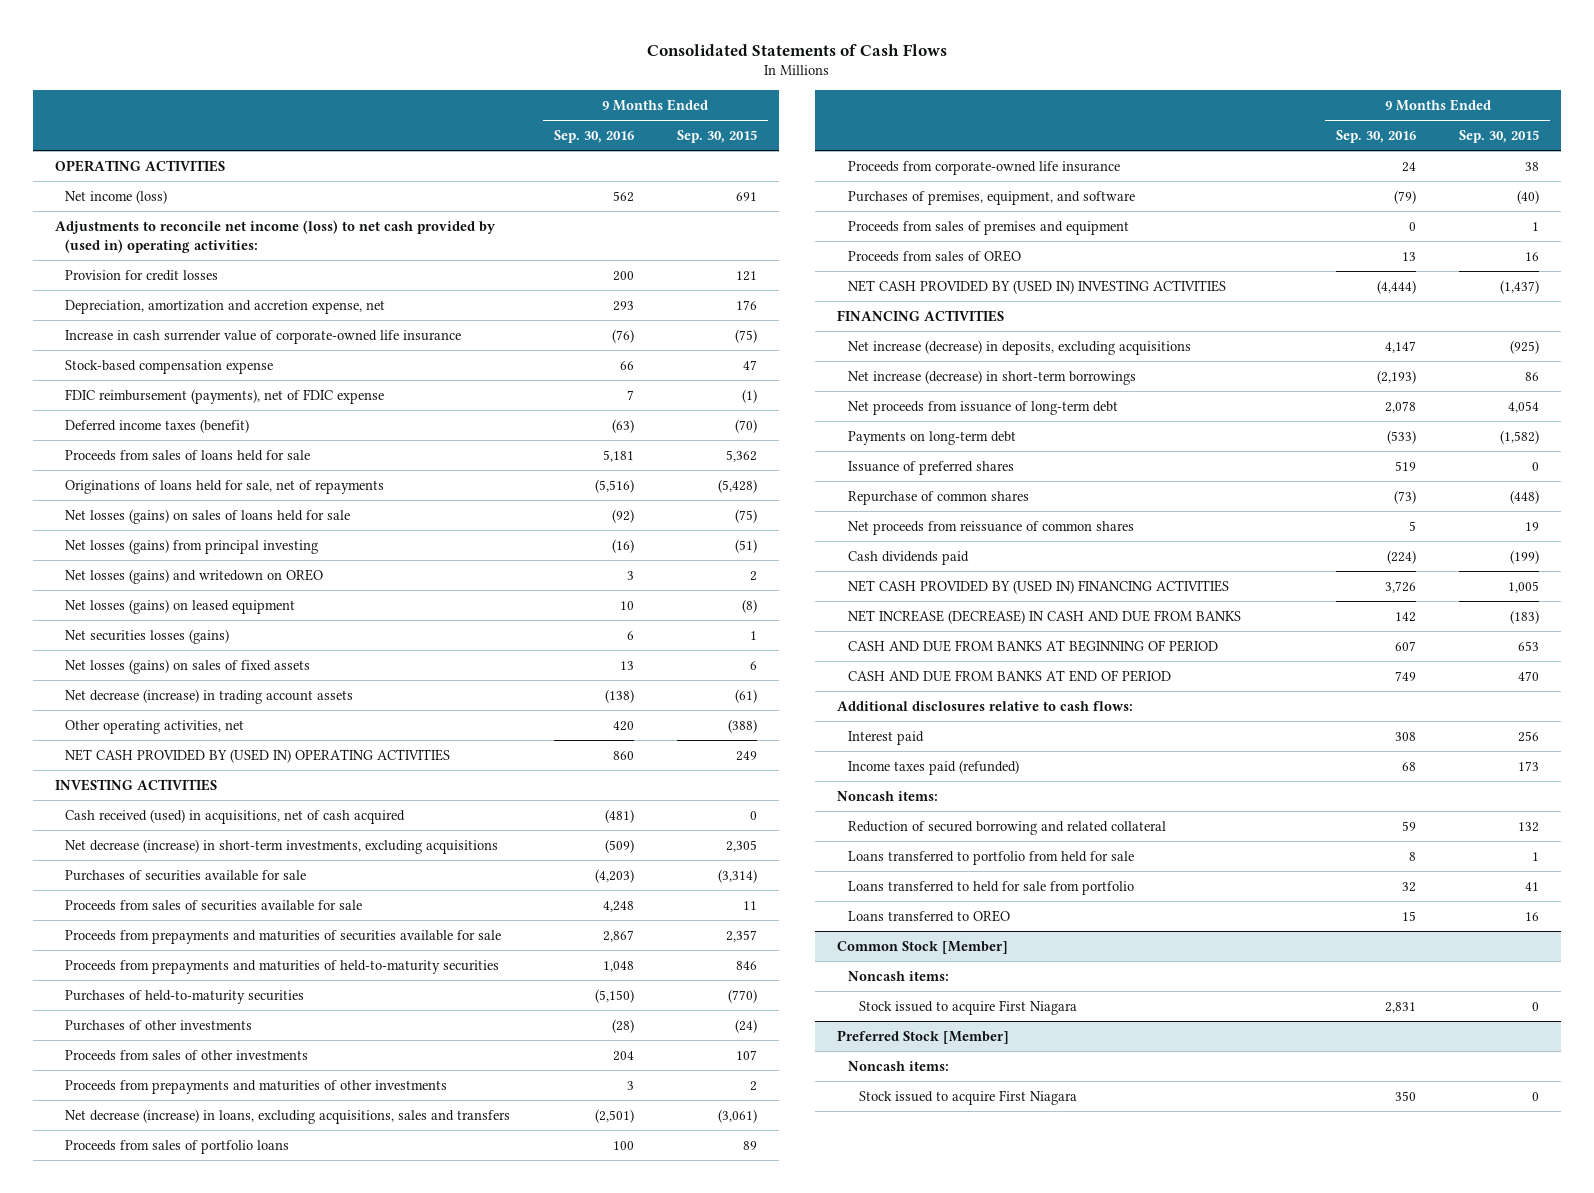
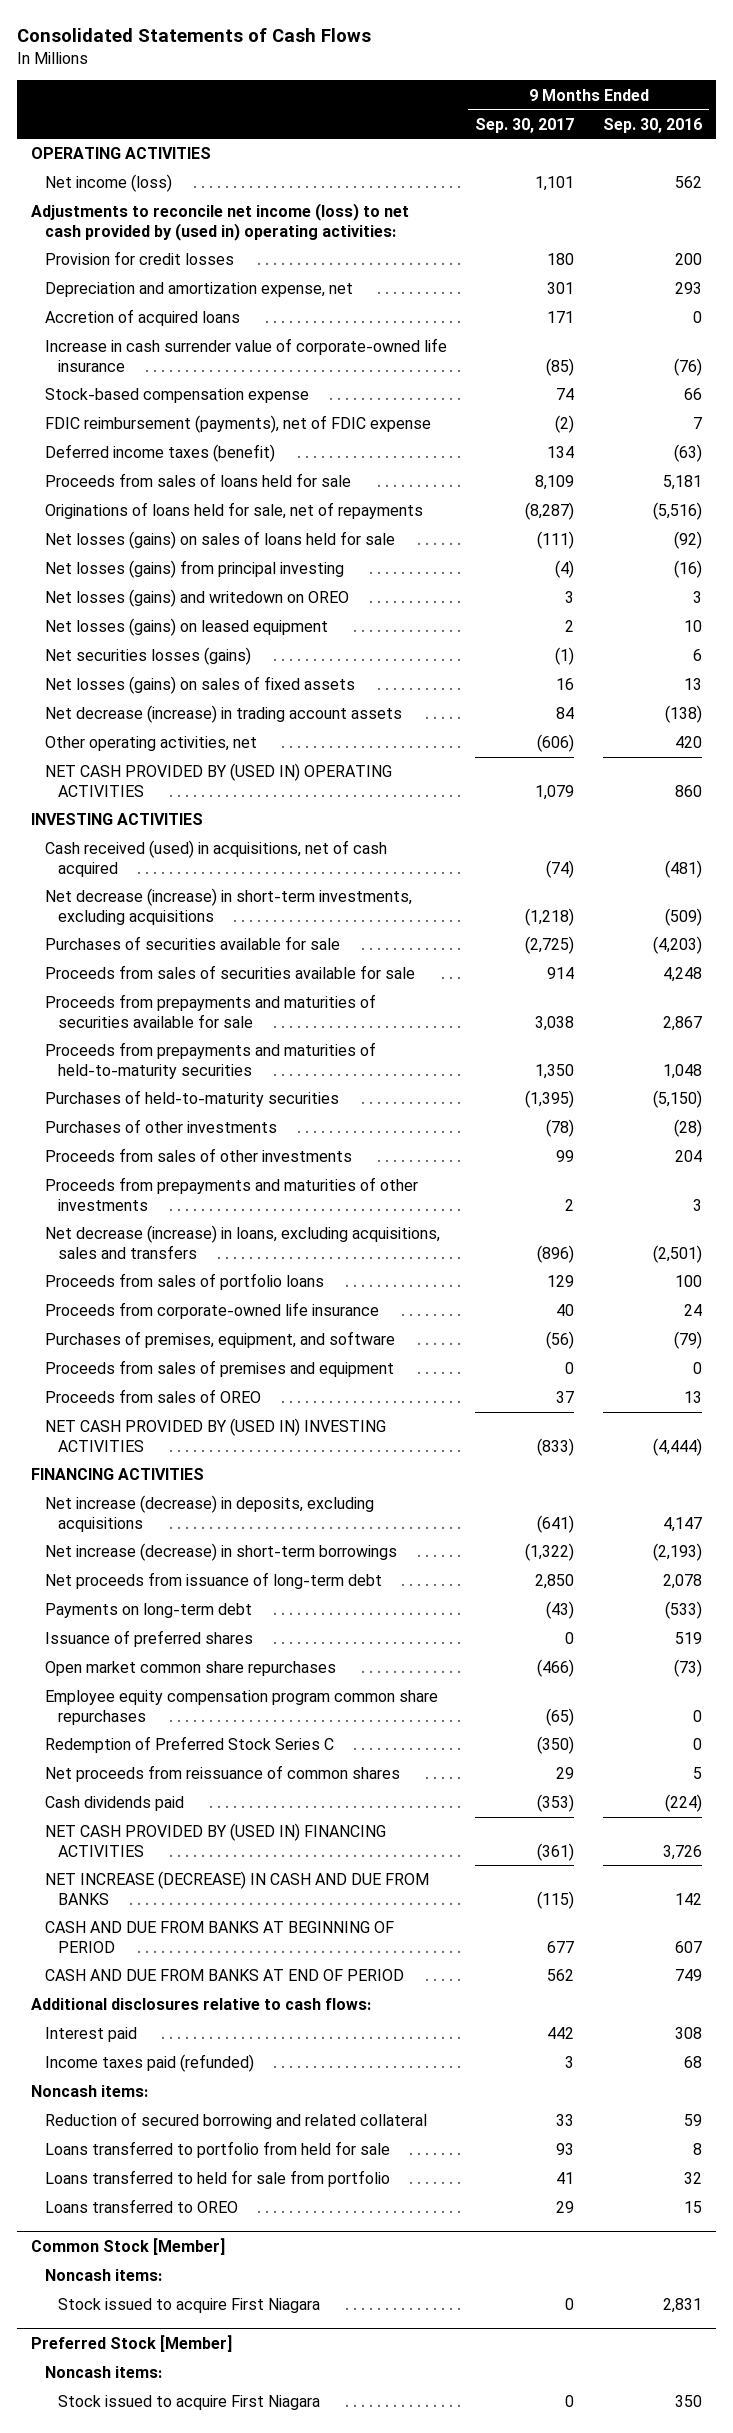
- | 9 Months Ended Sep. 30, 2016 | 9 Months Ended Sep. 30, 2015
+ | 9 Months Ended Sep. 30, 2017 | 9 Months Ended Sep. 30, 2016
- Depreciation, amortization and accretion expense, net | 293 | 176
+ Depreciation and amortization expense, net | 301 | 293
+ Accretion of acquired loans | 171 | 0
- Repurchase of common shares | (73) | (448)
+ Open market common share repurchases | (466) | (73)
+ Employee equity compensation program common share repurchases | (65) | 0
+ Redemption of Preferred Stock Series C | (350) | 0

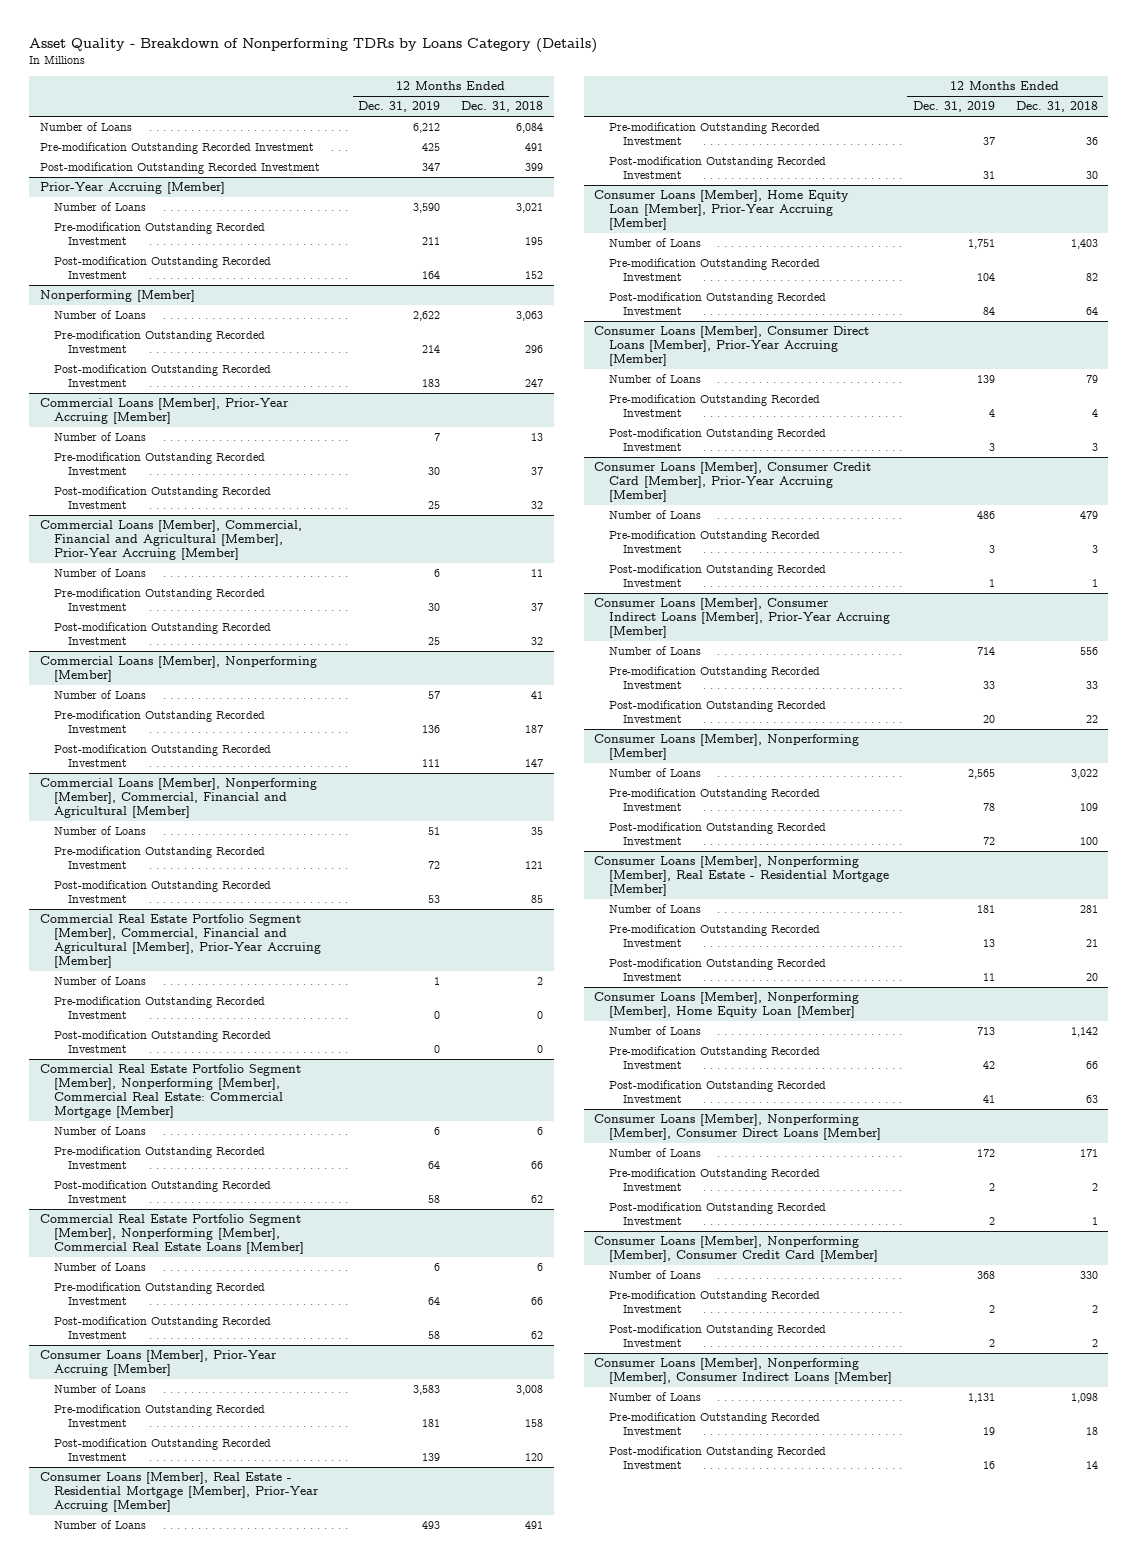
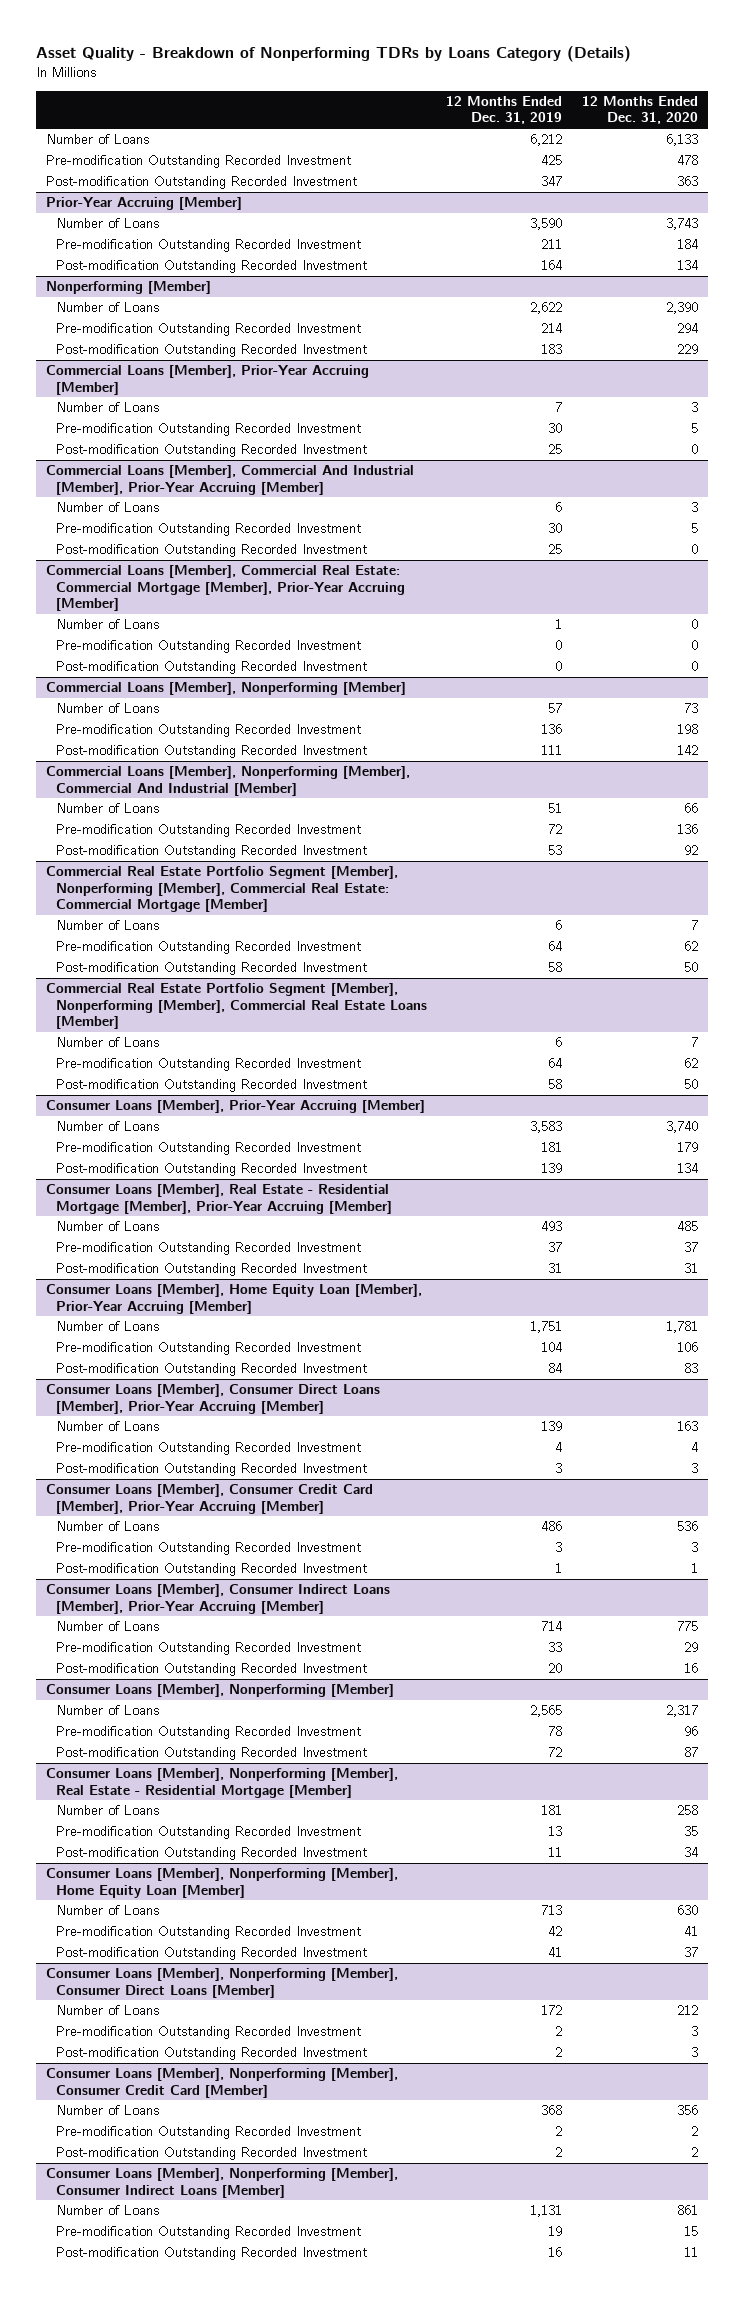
- | 12 Months Ended Dec. 31, 2019 | 12 Months Ended Dec. 31, 2018
+ | 12 Months Ended Dec. 31, 2019 | 12 Months Ended Dec. 31, 2020
- Commercial Loans [Member], Commercial, Financial and Agricultural [Member], Prior-Year Accruing [Member]
+ Commercial Loans [Member], Commercial And Industrial [Member], Prior-Year Accruing [Member]
+ Commercial Loans [Member], Commercial Real Estate: Commercial Mortgage [Member], Prior-Year Accruing [Member]
+ Number of Loans | 1 | 0
+ Pre-modification Outstanding Recorded Investment | 0 | 0
+ Post-modification Outstanding Recorded Investment | 0 | 0
- Commercial Loans [Member], Nonperforming [Member], Commercial, Financial and Agricultural [Member]
+ Commercial Loans [Member], Nonperforming [Member], Commercial And Industrial [Member]
- Commercial Real Estate Portfolio Segment [Member], Commercial, Financial and Agricultural [Member], Prior-Year Accruing [Member]
- Number of Loans | 1 | 2
- Pre-modification Outstanding Recorded Investment | 0 | 0
- Post-modification Outstanding Recorded Investment | 0 | 0

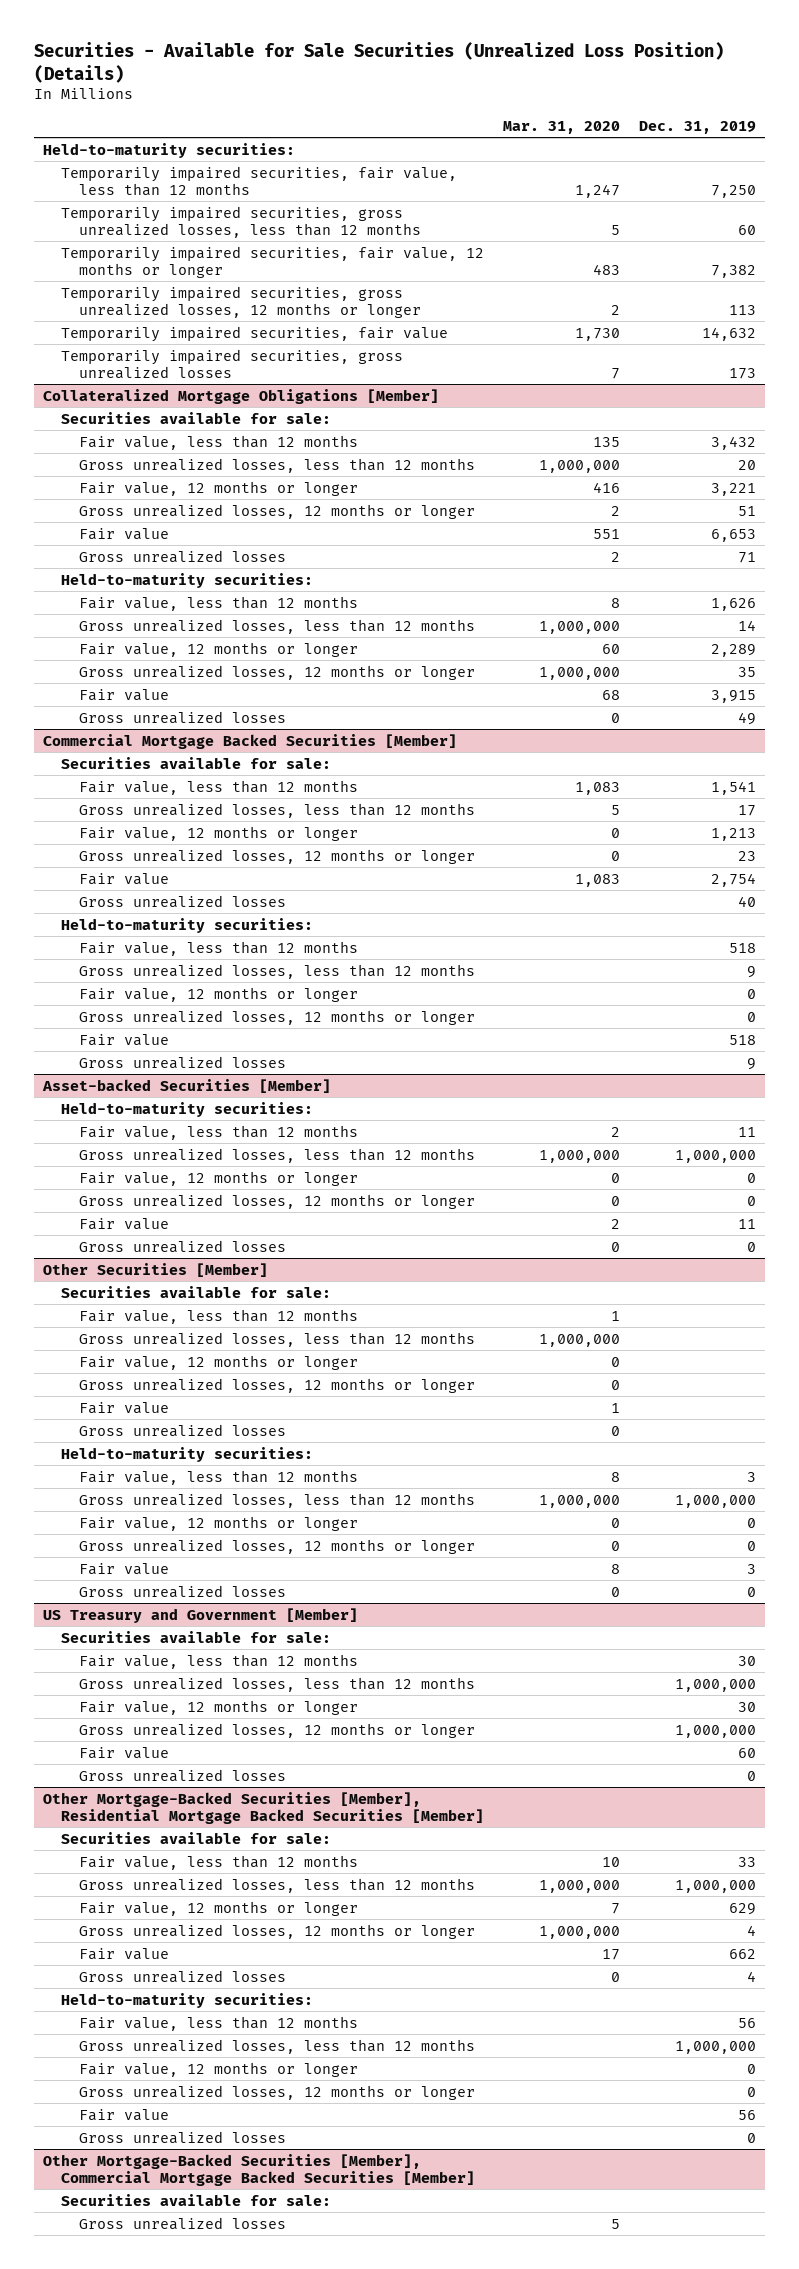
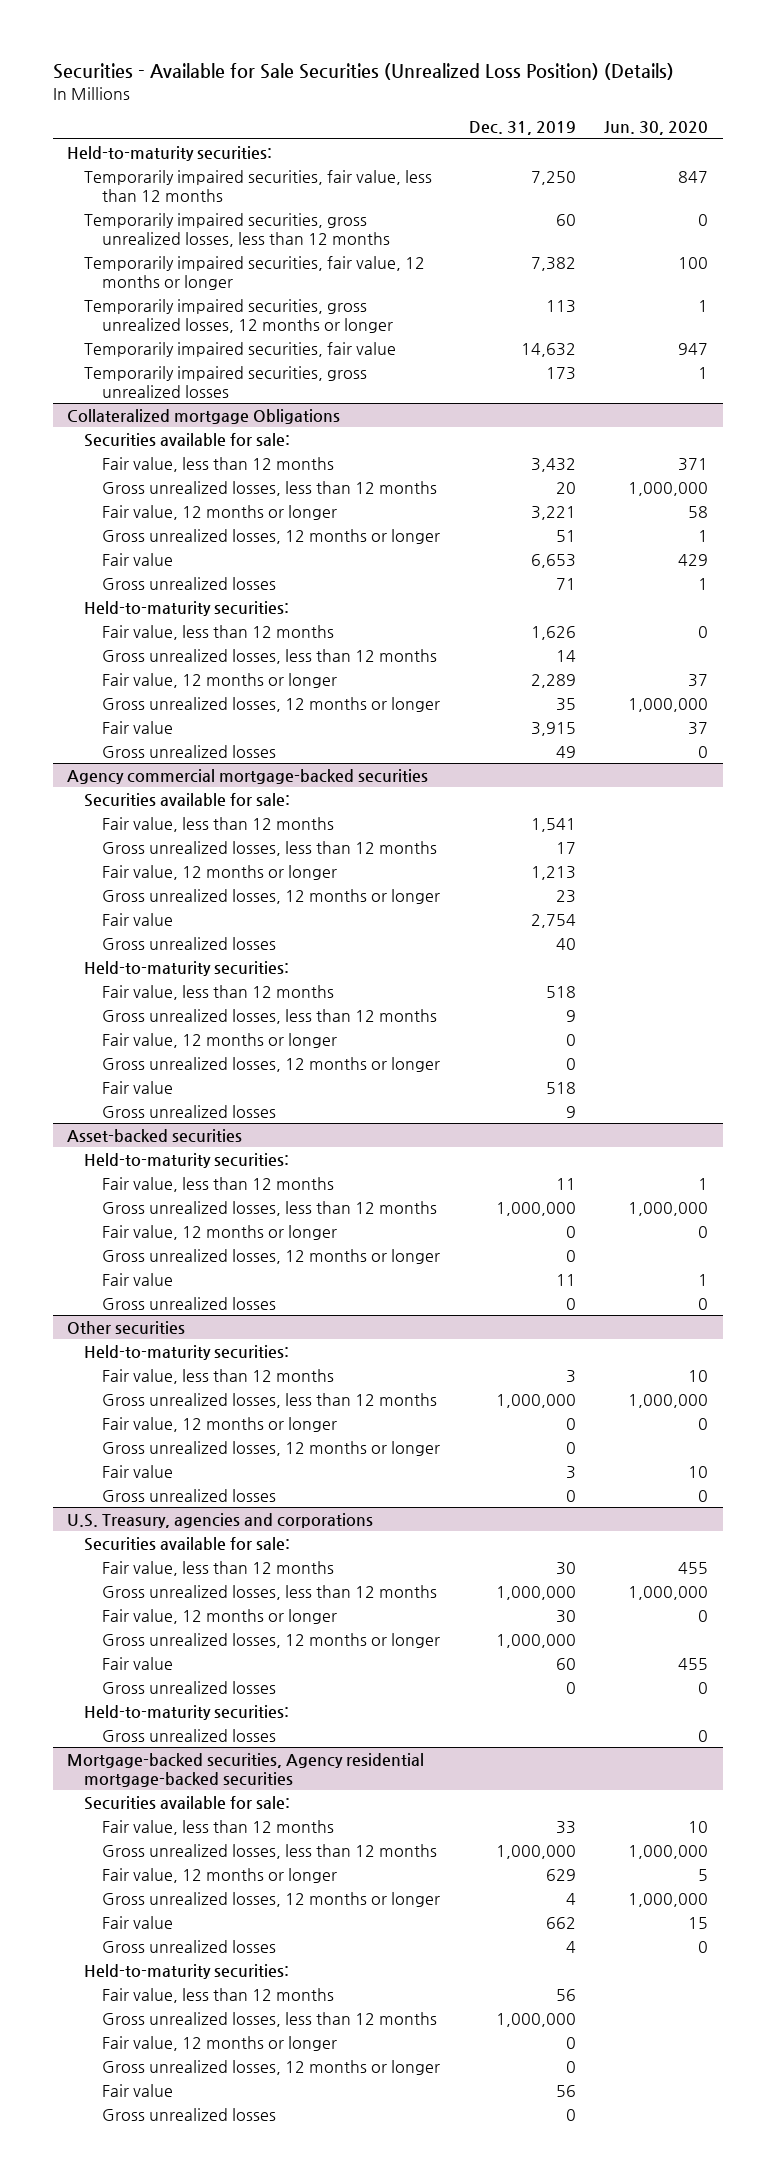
- | Mar. 31, 2020 | Dec. 31, 2019
+ | Dec. 31, 2019 | Jun. 30, 2020
- Collateralized Mortgage Obligations [Member]
+ Collateralized mortgage Obligations
- Commercial Mortgage Backed Securities [Member]
+ Agency commercial mortgage-backed securities
- Asset-backed Securities [Member]
+ Asset-backed securities
- Other Securities [Member]
- Securities available for sale:
- Fair value, less than 12 months | 1 |
- Gross unrealized losses, less than 12 months | 1,000,000 |
- Fair value, 12 months or longer | 0 |
- Gross unrealized losses, 12 months or longer | 0 |
- Fair value | 1 |
- Gross unrealized losses | 0 |
+ Other securities
- US Treasury and Government [Member]
+ U.S. Treasury, agencies and corporations
- Other Mortgage-Backed Securities [Member], Residential Mortgage Backed Securities [Member]
+ Held-to-maturity securities:
+ Gross unrealized losses | | 0
+ Mortgage-backed securities, Agency residential mortgage-backed securities
- Other Mortgage-Backed Securities [Member], Commercial Mortgage Backed Securities [Member]
- Securities available for sale:
- Gross unrealized losses | 5 |

